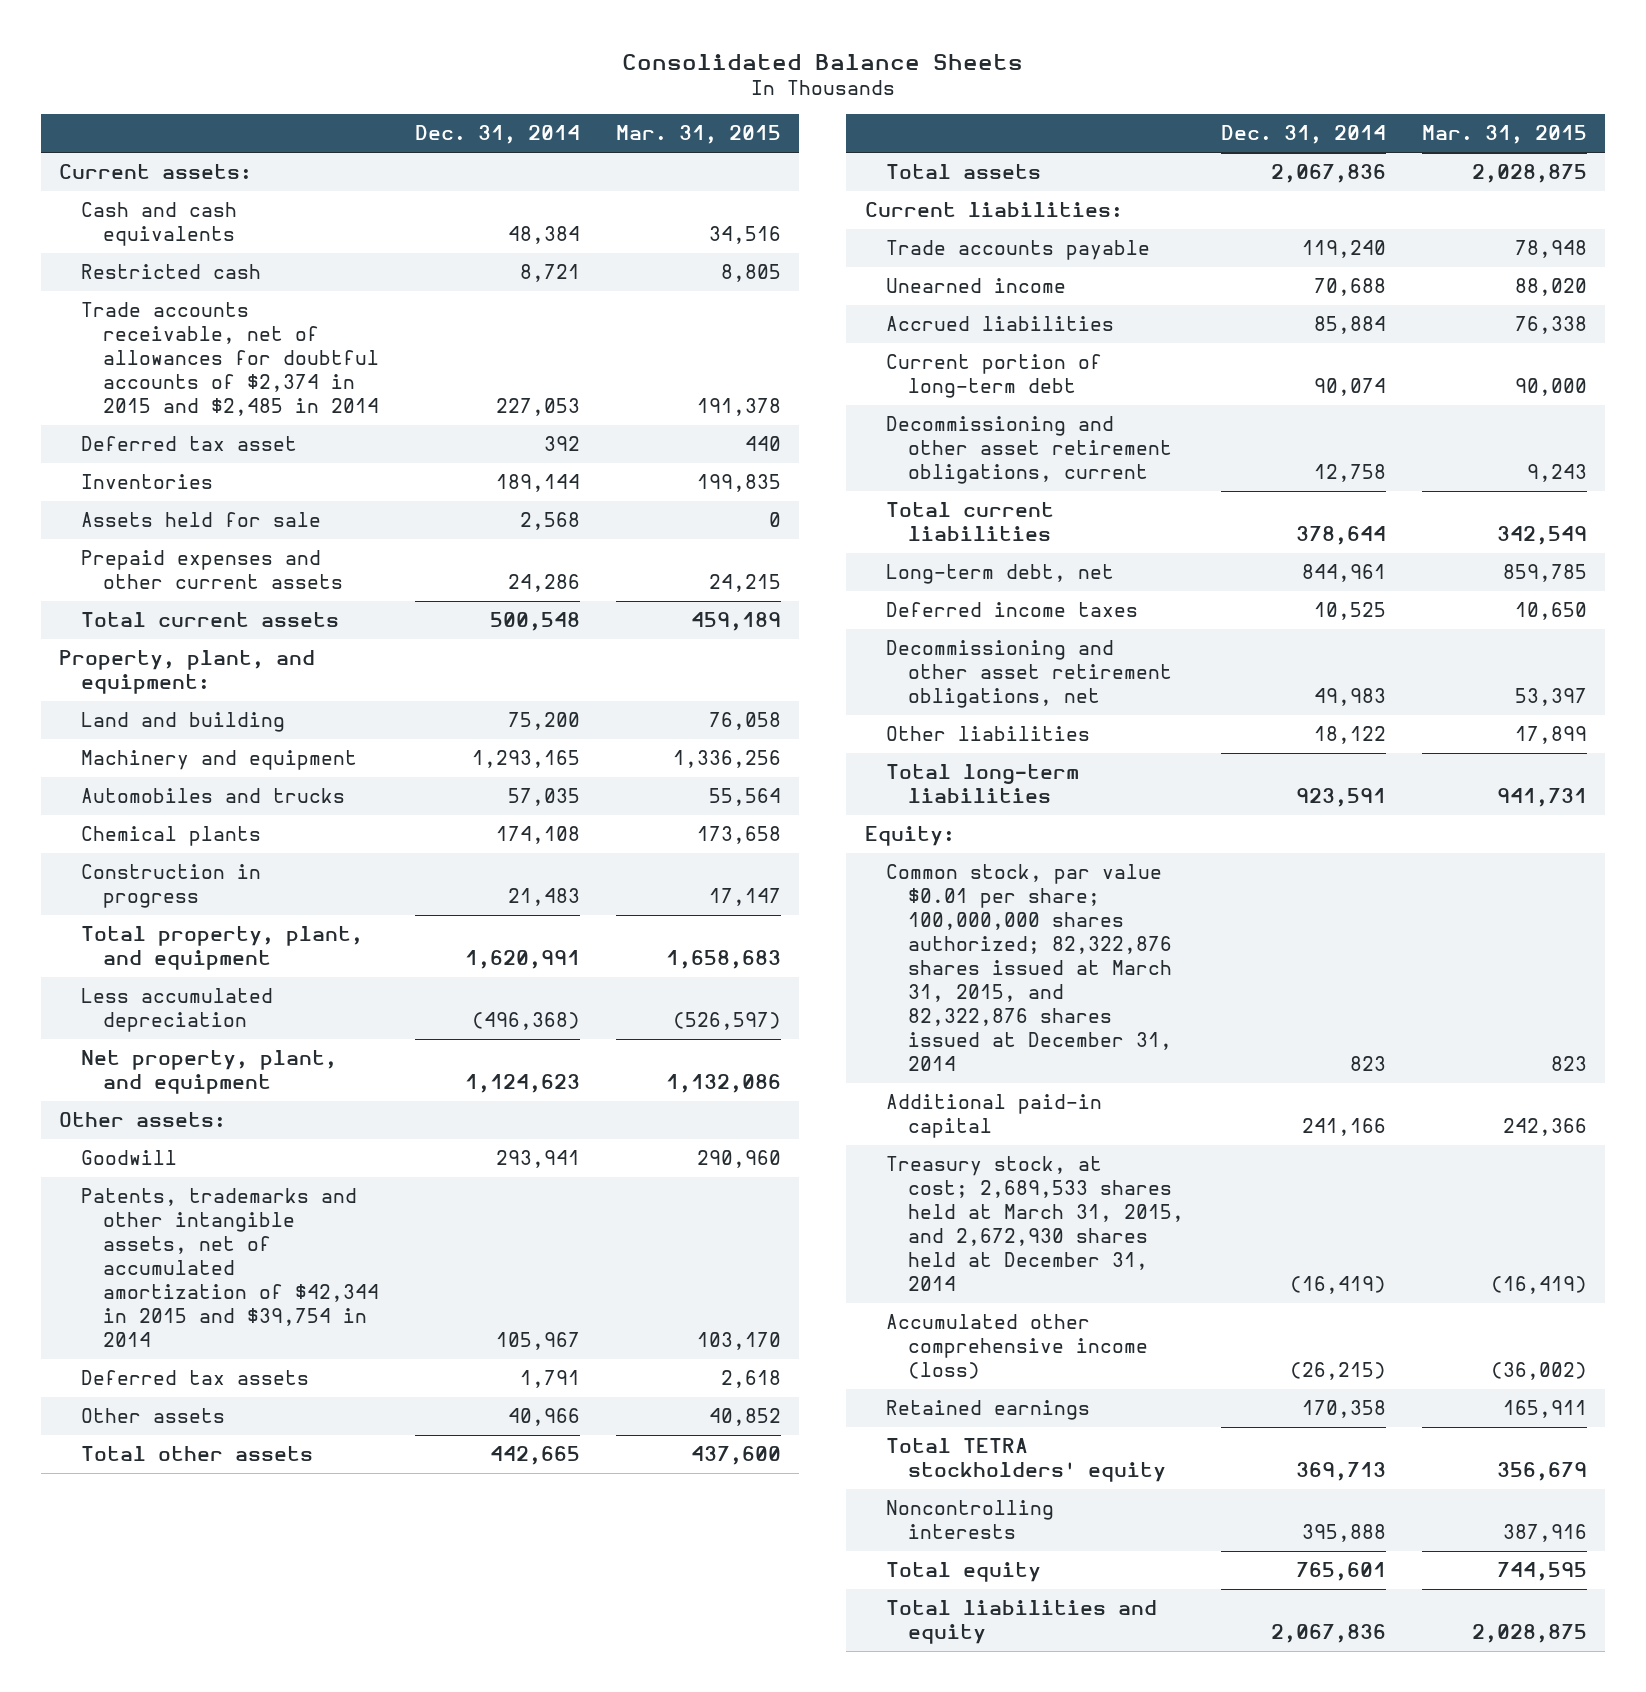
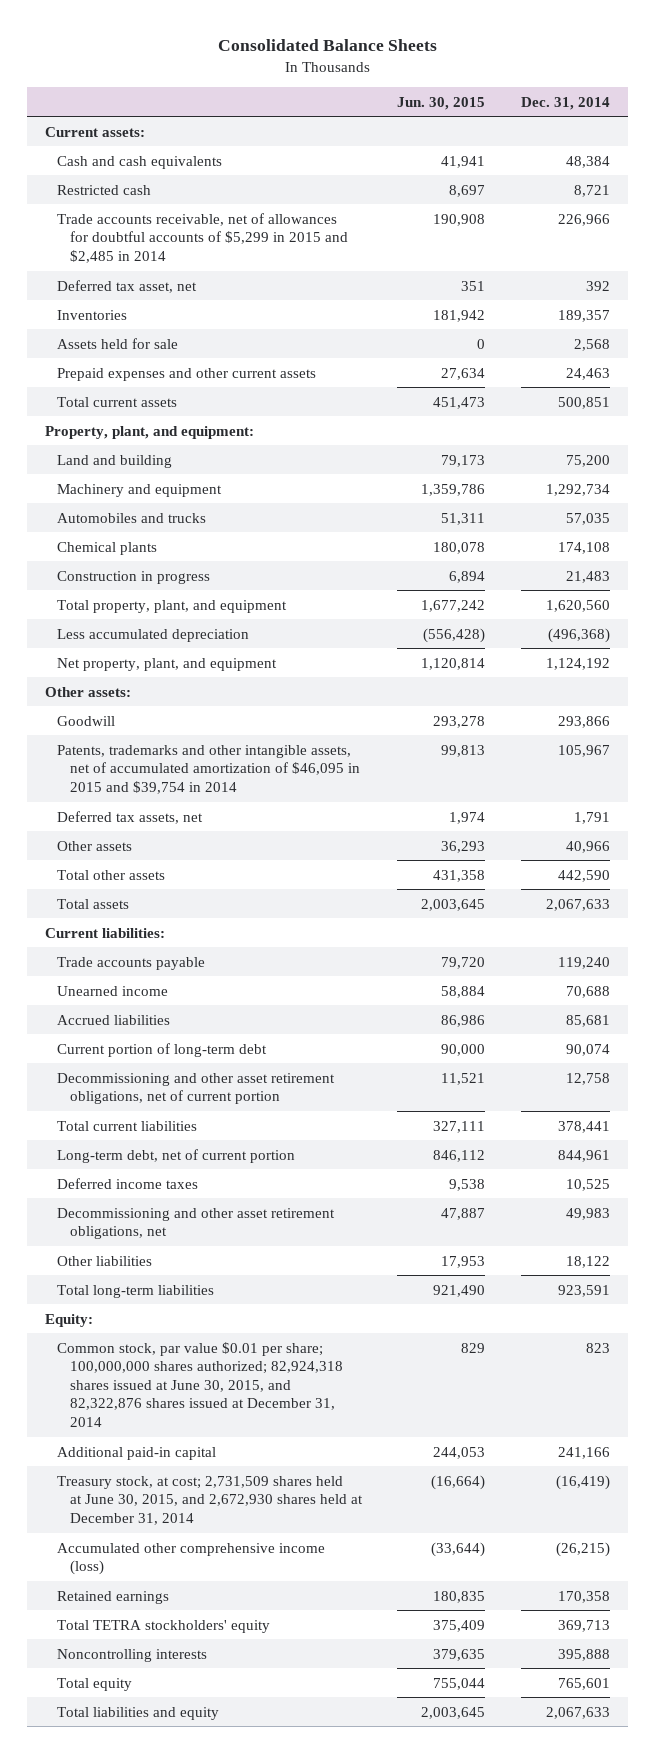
- | Dec. 31, 2014 | Mar. 31, 2015
+ | Jun. 30, 2015 | Dec. 31, 2014
- Trade accounts receivable, net of allowances for doubtful accounts of $2,374 in 2015 and $2,485 in 2014 | 227,053 | 191,378
- Deferred tax asset | 392 | 440
- Inventories | 189,144 | 199,835
+ Trade accounts receivable, net of allowances for doubtful accounts of $5,299 in 2015 and $2,485 in 2014 | 190,908 | 226,966
+ Deferred tax asset, net | 351 | 392
+ Inventories | 181,942 | 189,357
- Prepaid expenses and other current assets | 24,286 | 24,215
- Total current assets | 500,548 | 459,189
+ Prepaid expenses and other current assets | 27,634 | 24,463
+ Total current assets | 451,473 | 500,851
- Machinery and equipment | 1,293,165 | 1,336,256
+ Machinery and equipment | 1,359,786 | 1,292,734
- Total property, plant, and equipment | 1,620,991 | 1,658,683
+ Total property, plant, and equipment | 1,677,242 | 1,620,560
- Net property, plant, and equipment | 1,124,623 | 1,132,086
+ Net property, plant, and equipment | 1,120,814 | 1,124,192
- Goodwill | 293,941 | 290,960
- Patents, trademarks and other intangible assets, net of accumulated amortization of $42,344 in 2015 and $39,754 in 2014 | 105,967 | 103,170
- Deferred tax assets | 1,791 | 2,618
+ Goodwill | 293,278 | 293,866
+ Patents, trademarks and other intangible assets, net of accumulated amortization of $46,095 in 2015 and $39,754 in 2014 | 99,813 | 105,967
+ Deferred tax assets, net | 1,974 | 1,791
- Total other assets | 442,665 | 437,600
- Total assets | 2,067,836 | 2,028,875
+ Total other assets | 431,358 | 442,590
+ Total assets | 2,003,645 | 2,067,633
- Accrued liabilities | 85,884 | 76,338
+ Accrued liabilities | 86,986 | 85,681
- Decommissioning and other asset retirement obligations, current | 12,758 | 9,243
- Total current liabilities | 378,644 | 342,549
- Long-term debt, net | 844,961 | 859,785
+ Decommissioning and other asset retirement obligations, net of current portion | 11,521 | 12,758
+ Total current liabilities | 327,111 | 378,441
+ Long-term debt, net of current portion | 846,112 | 844,961
- Common stock, par value $0.01 per share; 100,000,000 shares authorized; 82,322,876 shares issued at March 31, 2015, and 82,322,876 shares issued at December 31, 2014 | 823 | 823
+ Common stock, par value $0.01 per share; 100,000,000 shares authorized; 82,924,318 shares issued at June 30, 2015, and 82,322,876 shares issued at December 31, 2014 | 829 | 823
- Treasury stock, at cost; 2,689,533 shares held at March 31, 2015, and 2,672,930 shares held at December 31, 2014 | (16,419) | (16,419)
+ Treasury stock, at cost; 2,731,509 shares held at June 30, 2015, and 2,672,930 shares held at December 31, 2014 | (16,664) | (16,419)
- Total liabilities and equity | 2,067,836 | 2,028,875
+ Total liabilities and equity | 2,003,645 | 2,067,633

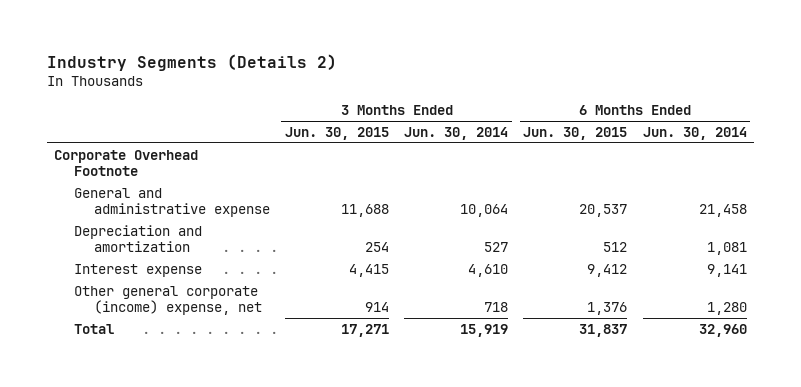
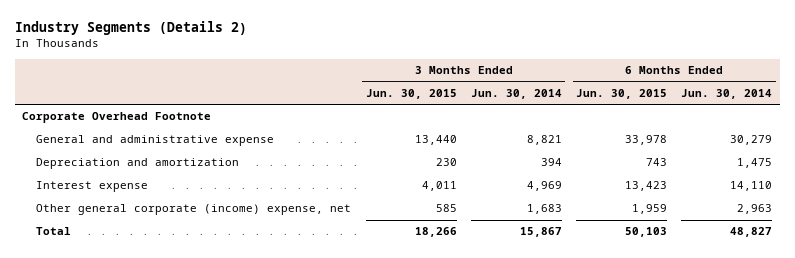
- General and administrative expense | 11,688 | 10,064 | 20,537 | 21,458
- Depreciation and amortization | 254 | 527 | 512 | 1,081
- Interest expense | 4,415 | 4,610 | 9,412 | 9,141
- Other general corporate (income) expense, net | 914 | 718 | 1,376 | 1,280
- Total | 17,271 | 15,919 | 31,837 | 32,960
+ General and administrative expense | 13,440 | 8,821 | 33,978 | 30,279
+ Depreciation and amortization | 230 | 394 | 743 | 1,475
+ Interest expense | 4,011 | 4,969 | 13,423 | 14,110
+ Other general corporate (income) expense, net | 585 | 1,683 | 1,959 | 2,963
+ Total | 18,266 | 15,867 | 50,103 | 48,827

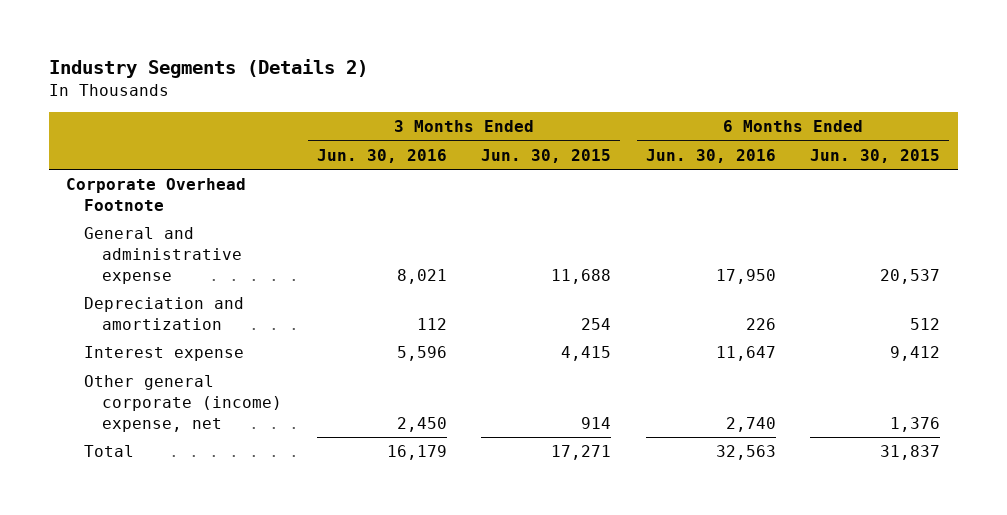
- | 3 Months Ended Jun. 30, 2015 | 3 Months Ended Jun. 30, 2014 | 6 Months Ended Jun. 30, 2015 | 6 Months Ended Jun. 30, 2014
+ | 3 Months Ended Jun. 30, 2016 | 3 Months Ended Jun. 30, 2015 | 6 Months Ended Jun. 30, 2016 | 6 Months Ended Jun. 30, 2015
- General and administrative expense | 13,440 | 8,821 | 33,978 | 30,279
- Depreciation and amortization | 230 | 394 | 743 | 1,475
- Interest expense | 4,011 | 4,969 | 13,423 | 14,110
- Other general corporate (income) expense, net | 585 | 1,683 | 1,959 | 2,963
- Total | 18,266 | 15,867 | 50,103 | 48,827
+ General and administrative expense | 8,021 | 11,688 | 17,950 | 20,537
+ Depreciation and amortization | 112 | 254 | 226 | 512
+ Interest expense | 5,596 | 4,415 | 11,647 | 9,412
+ Other general corporate (income) expense, net | 2,450 | 914 | 2,740 | 1,376
+ Total | 16,179 | 17,271 | 32,563 | 31,837

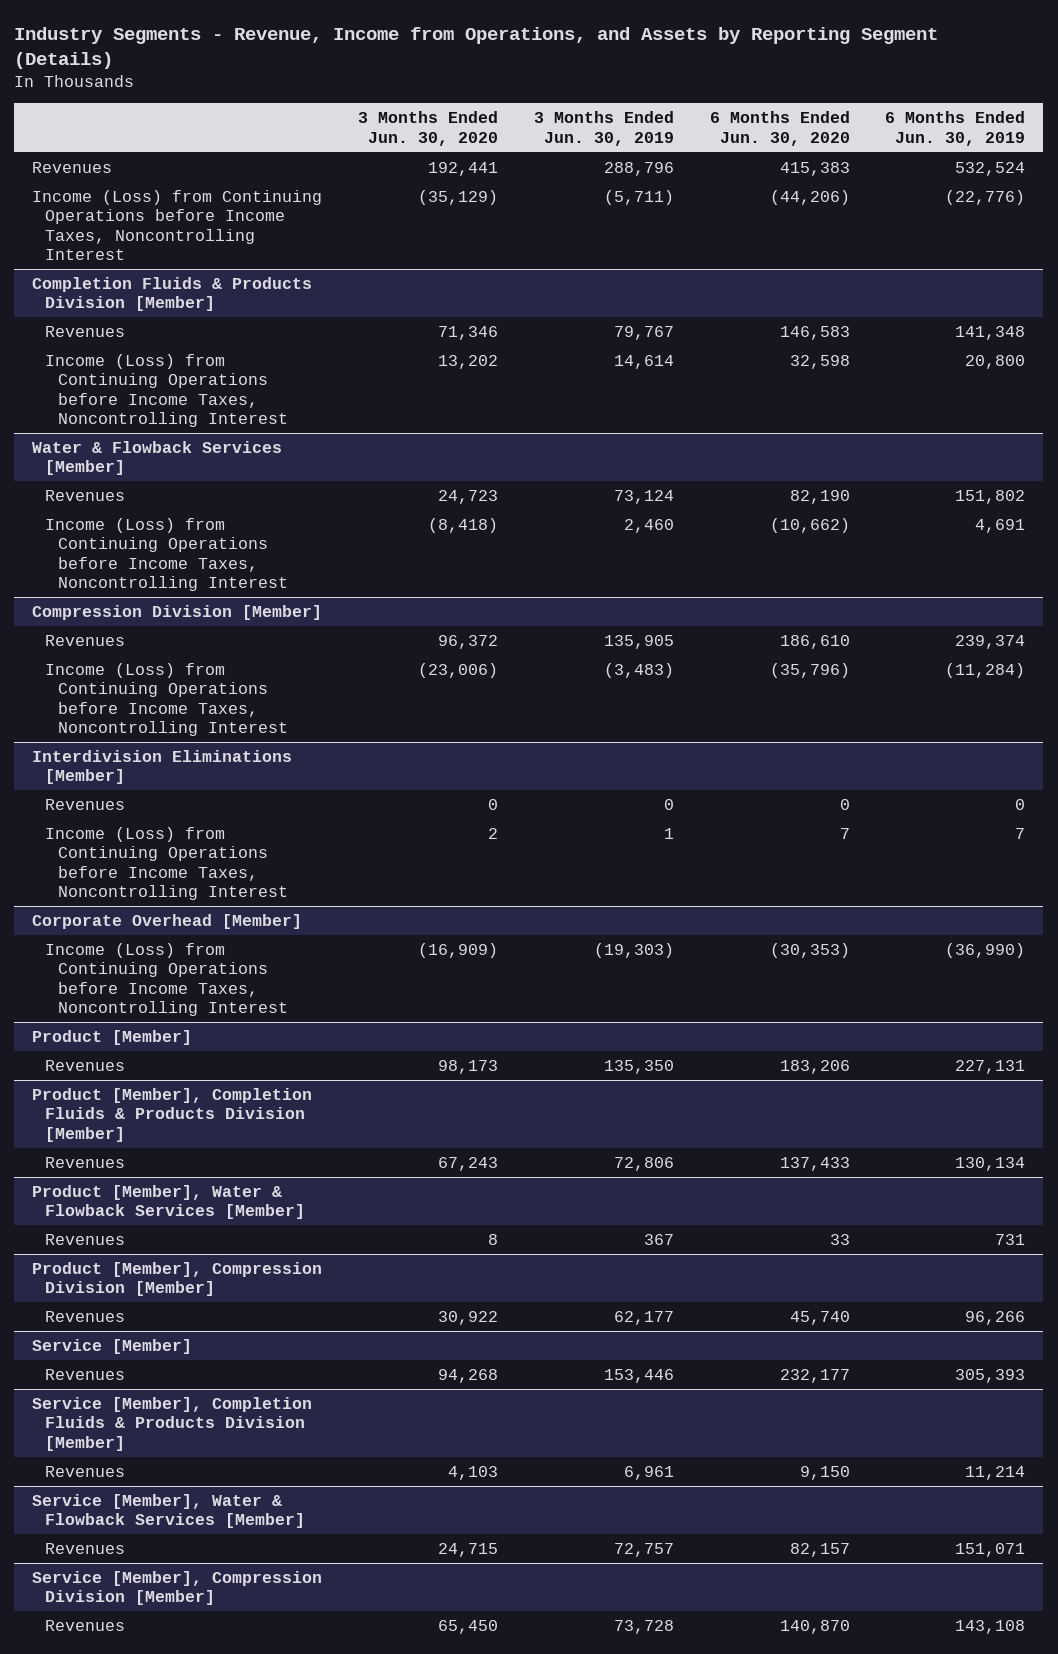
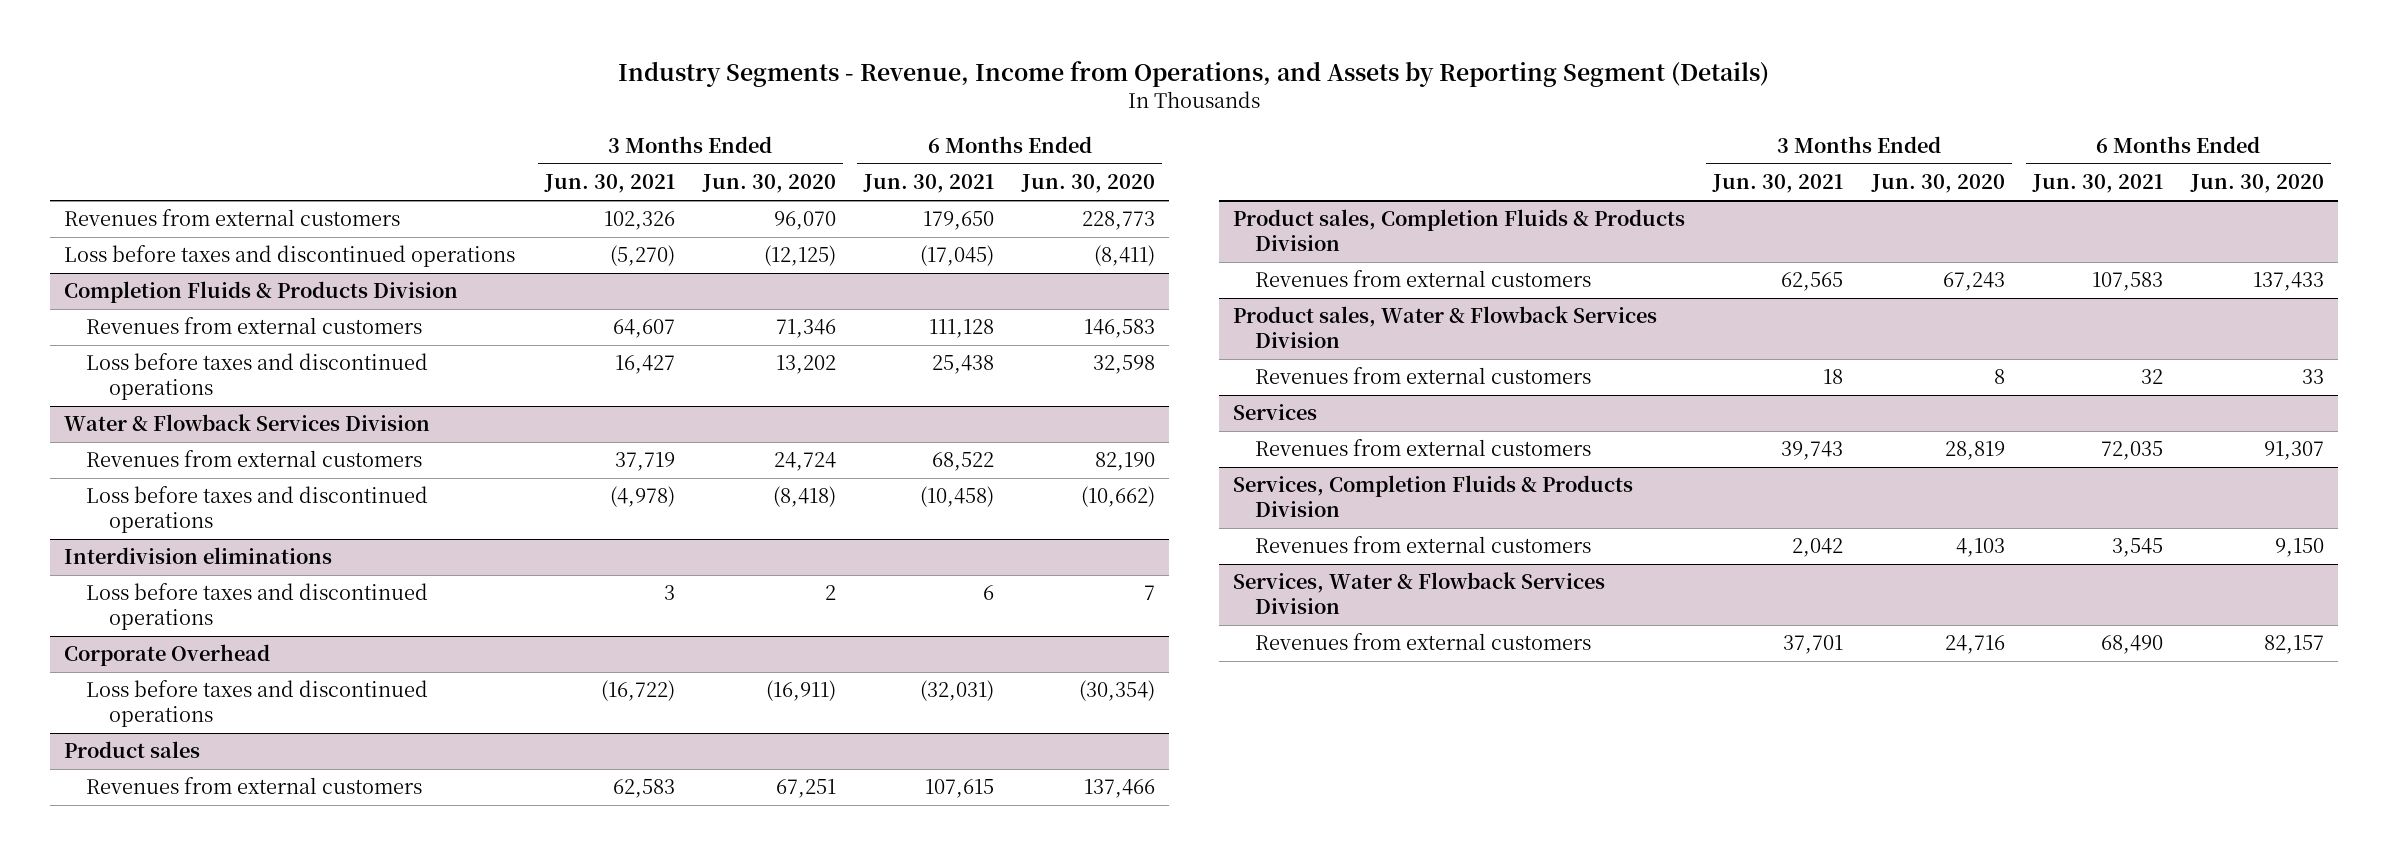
- | 3 Months Ended Jun. 30, 2020 | 3 Months Ended Jun. 30, 2019 | 6 Months Ended Jun. 30, 2020 | 6 Months Ended Jun. 30, 2019
+ | 3 Months Ended Jun. 30, 2021 | 3 Months Ended Jun. 30, 2020 | 6 Months Ended Jun. 30, 2021 | 6 Months Ended Jun. 30, 2020
- Revenues | 192,441 | 288,796 | 415,383 | 532,524
- Income (Loss) from Continuing Operations before Income Taxes, Noncontrolling Interest | (35,129) | (5,711) | (44,206) | (22,776)
- Completion Fluids & Products Division [Member]
- Revenues | 71,346 | 79,767 | 146,583 | 141,348
- Income (Loss) from Continuing Operations before Income Taxes, Noncontrolling Interest | 13,202 | 14,614 | 32,598 | 20,800
- Water & Flowback Services [Member]
- Revenues | 24,723 | 73,124 | 82,190 | 151,802
- Income (Loss) from Continuing Operations before Income Taxes, Noncontrolling Interest | (8,418) | 2,460 | (10,662) | 4,691
- Compression Division [Member]
- Revenues | 96,372 | 135,905 | 186,610 | 239,374
- Income (Loss) from Continuing Operations before Income Taxes, Noncontrolling Interest | (23,006) | (3,483) | (35,796) | (11,284)
- Interdivision Eliminations [Member]
- Revenues | 0 | 0 | 0 | 0
- Income (Loss) from Continuing Operations before Income Taxes, Noncontrolling Interest | 2 | 1 | 7 | 7
- Corporate Overhead [Member]
- Income (Loss) from Continuing Operations before Income Taxes, Noncontrolling Interest | (16,909) | (19,303) | (30,353) | (36,990)
- Product [Member]
- Revenues | 98,173 | 135,350 | 183,206 | 227,131
- Product [Member], Completion Fluids & Products Division [Member]
- Revenues | 67,243 | 72,806 | 137,433 | 130,134
- Product [Member], Water & Flowback Services [Member]
- Revenues | 8 | 367 | 33 | 731
- Product [Member], Compression Division [Member]
- Revenues | 30,922 | 62,177 | 45,740 | 96,266
- Service [Member]
- Revenues | 94,268 | 153,446 | 232,177 | 305,393
- Service [Member], Completion Fluids & Products Division [Member]
- Revenues | 4,103 | 6,961 | 9,150 | 11,214
- Service [Member], Water & Flowback Services [Member]
- Revenues | 24,715 | 72,757 | 82,157 | 151,071
- Service [Member], Compression Division [Member]
- Revenues | 65,450 | 73,728 | 140,870 | 143,108
+ Revenues from external customers | 102,326 | 96,070 | 179,650 | 228,773
+ Loss before taxes and discontinued operations | (5,270) | (12,125) | (17,045) | (8,411)
+ Completion Fluids & Products Division
+ Revenues from external customers | 64,607 | 71,346 | 111,128 | 146,583
+ Loss before taxes and discontinued operations | 16,427 | 13,202 | 25,438 | 32,598
+ Water & Flowback Services Division
+ Revenues from external customers | 37,719 | 24,724 | 68,522 | 82,190
+ Loss before taxes and discontinued operations | (4,978) | (8,418) | (10,458) | (10,662)
+ Interdivision eliminations
+ Loss before taxes and discontinued operations | 3 | 2 | 6 | 7
+ Corporate Overhead
+ Loss before taxes and discontinued operations | (16,722) | (16,911) | (32,031) | (30,354)
+ Product sales
+ Revenues from external customers | 62,583 | 67,251 | 107,615 | 137,466
+ Product sales, Completion Fluids & Products Division
+ Revenues from external customers | 62,565 | 67,243 | 107,583 | 137,433
+ Product sales, Water & Flowback Services Division
+ Revenues from external customers | 18 | 8 | 32 | 33
+ Services
+ Revenues from external customers | 39,743 | 28,819 | 72,035 | 91,307
+ Services, Completion Fluids & Products Division
+ Revenues from external customers | 2,042 | 4,103 | 3,545 | 9,150
+ Services, Water & Flowback Services Division
+ Revenues from external customers | 37,701 | 24,716 | 68,490 | 82,157

